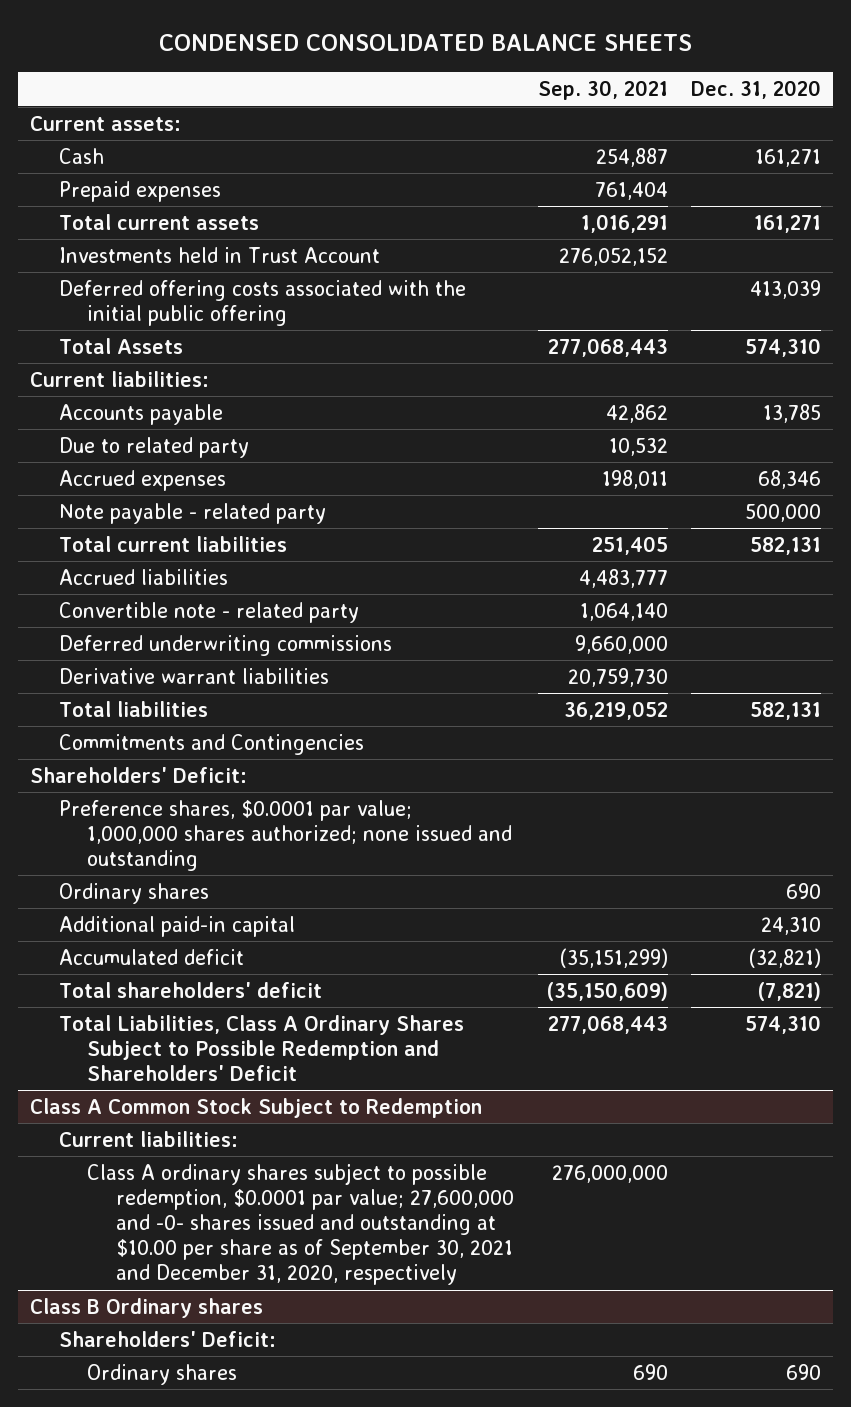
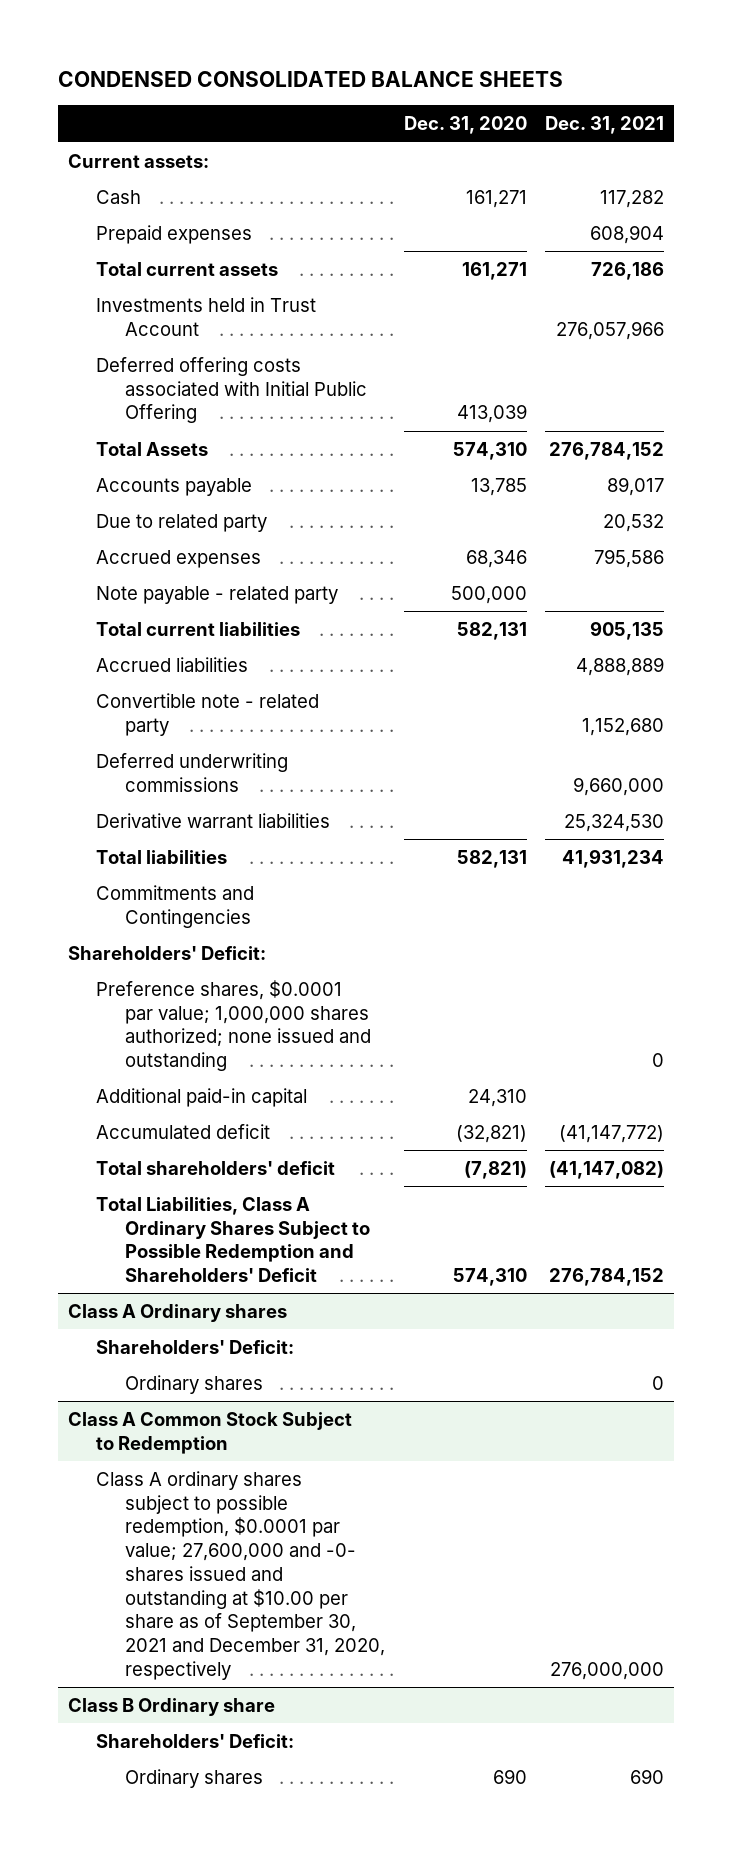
- | Sep. 30, 2021 | Dec. 31, 2020
+ | Dec. 31, 2020 | Dec. 31, 2021
- Deferred offering costs associated with the initial public offering | | 413,039
+ Deferred offering costs associated with Initial Public Offering | 413,039 |
- Current liabilities:
- Ordinary shares | | 690
+ Class A Ordinary shares
+ Shareholders' Deficit:
+ Ordinary shares | | 0
@ Class A Common Stock Subject to Redemption
- Current liabilities:
- Class B Ordinary shares
+ Class B Ordinary share

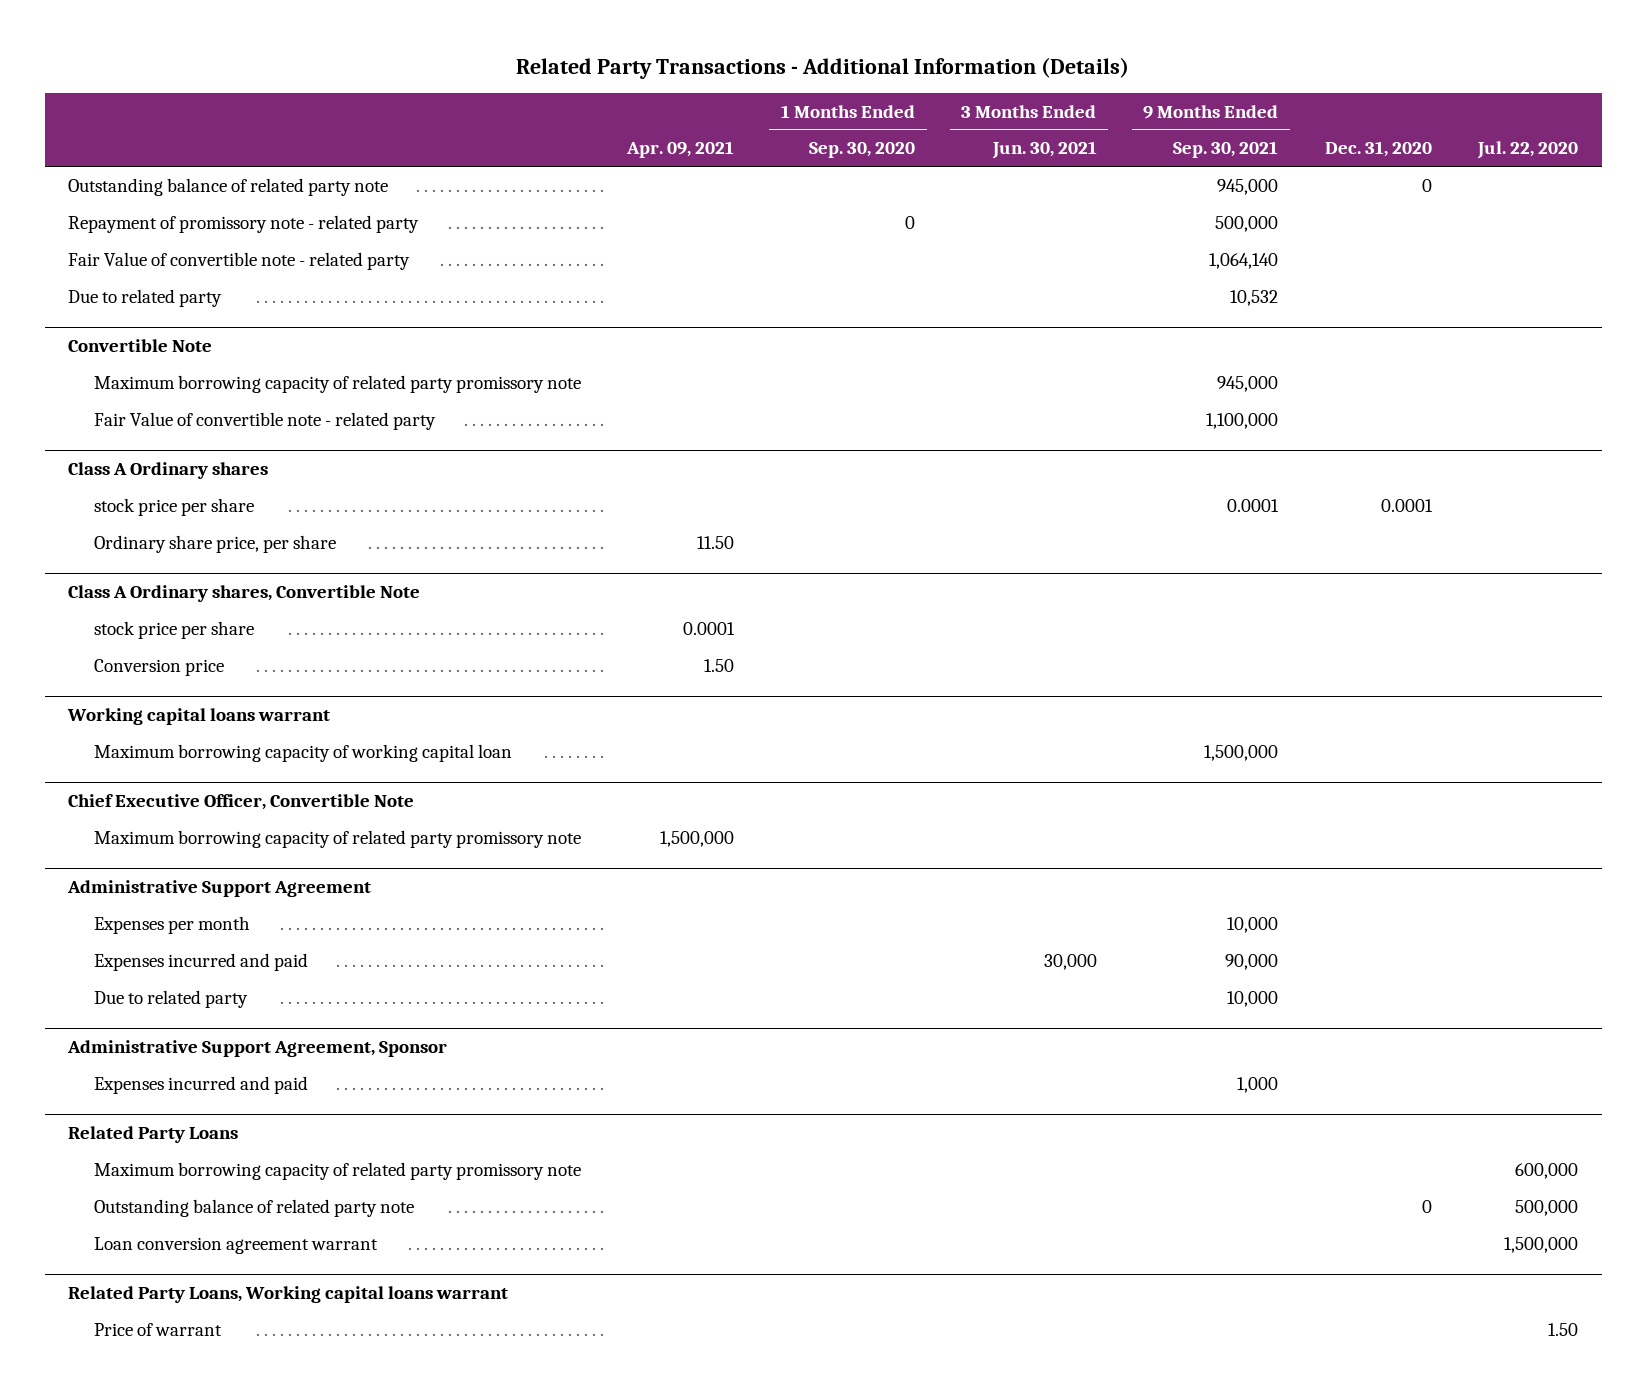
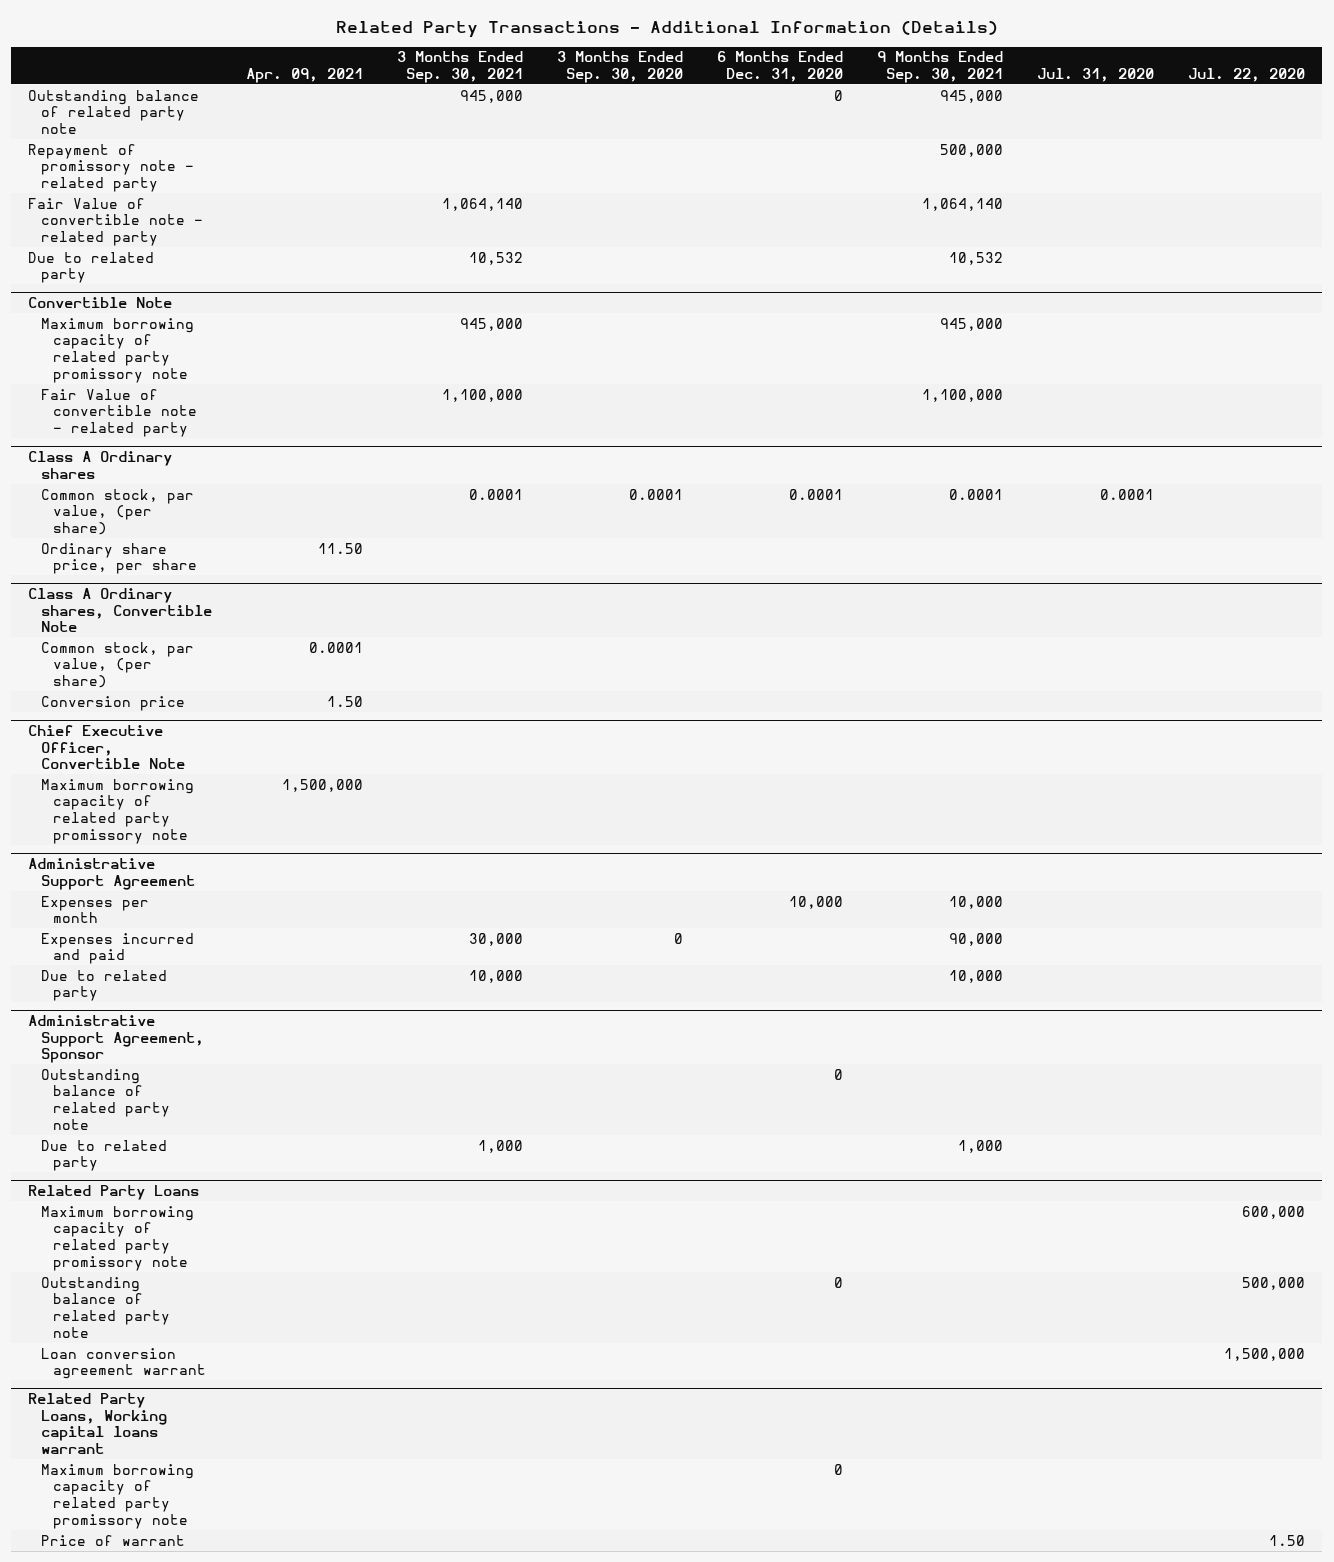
- | Apr. 09, 2021 | 1 Months Ended Sep. 30, 2020 | 3 Months Ended Jun. 30, 2021 | 9 Months Ended Sep. 30, 2021 | Dec. 31, 2020 | Jul. 22, 2020
+ | Apr. 09, 2021 | 3 Months Ended Sep. 30, 2021 | 3 Months Ended Sep. 30, 2020 | 6 Months Ended Dec. 31, 2020 | 9 Months Ended Sep. 30, 2021 | Jul. 31, 2020 | Jul. 22, 2020
@ Class A Ordinary shares
- stock price per share | | | | 0.0001 | 0.0001 |
+ Common stock, par value, (per share) | | 0.0001 | 0.0001 | 0.0001 | 0.0001 | 0.0001 |
@ Class A Ordinary shares, Convertible Note
- stock price per share | 0.0001 | | | | |
+ Common stock, par value, (per share) | 0.0001 | | | | | |
- Working capital loans warrant
- Maximum borrowing capacity of working capital loan | | | | 1,500,000 | |
@ Administrative Support Agreement, Sponsor
- Expenses incurred and paid | | | | 1,000 | |
+ Outstanding balance of related party note | | | | 0 | | |
+ Due to related party | | 1,000 | | | 1,000 | |
@ Related Party Loans, Working capital loans warrant
+ Maximum borrowing capacity of related party promissory note | | | | 0 | | |

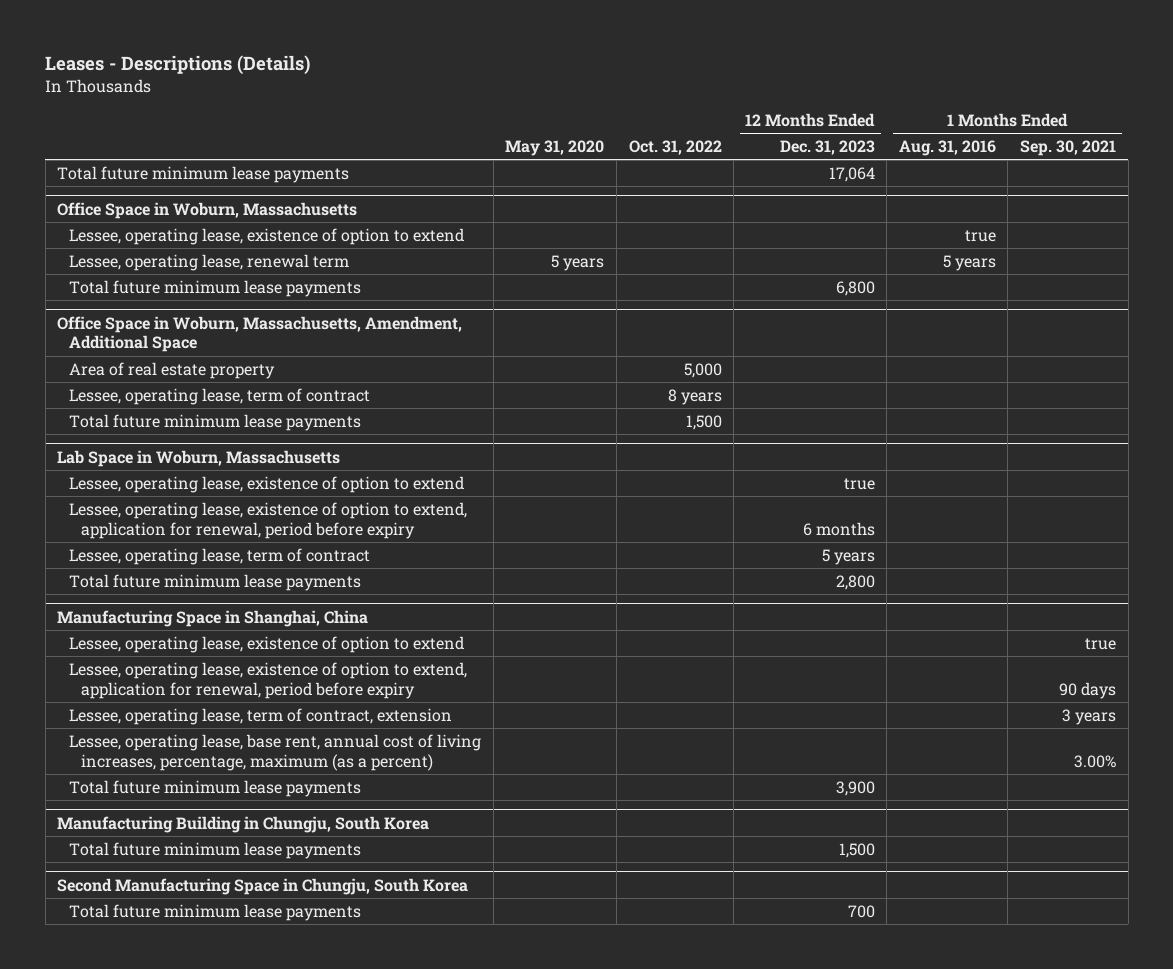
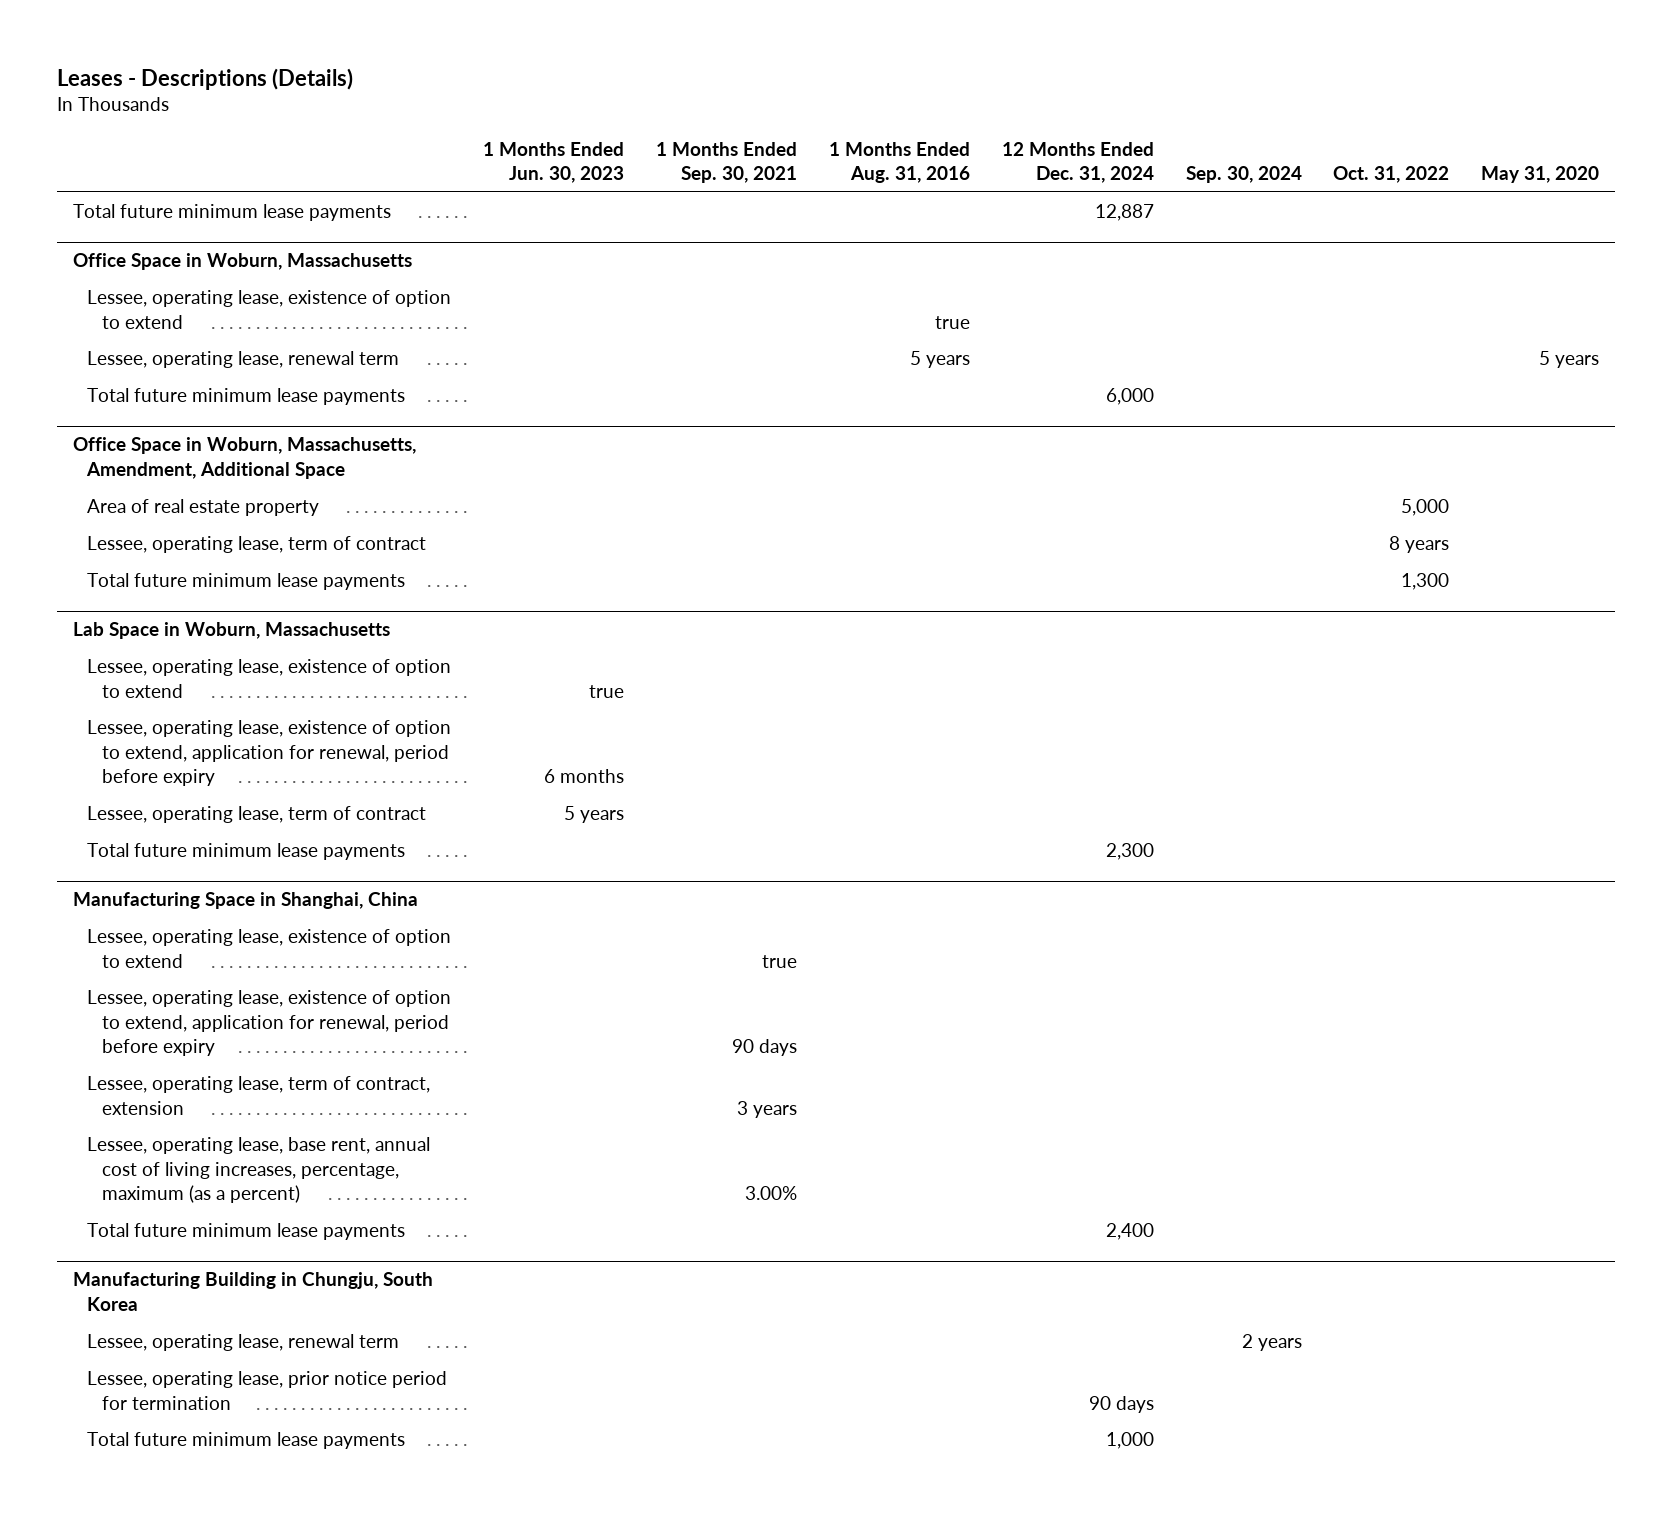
- | May 31, 2020 | Oct. 31, 2022 | 12 Months Ended Dec. 31, 2023 | 1 Months Ended Aug. 31, 2016 | 1 Months Ended Sep. 30, 2021
+ | 1 Months Ended Jun. 30, 2023 | 1 Months Ended Sep. 30, 2021 | 1 Months Ended Aug. 31, 2016 | 12 Months Ended Dec. 31, 2024 | Sep. 30, 2024 | Oct. 31, 2022 | May 31, 2020
@ Office Space in Woburn, Massachusetts, Amendment, Additional Space
- Total future minimum lease payments | | 1,500 | | |
+ Total future minimum lease payments | | | | | | 1,300 |
@ Manufacturing Building in Chungju, South Korea
+ Lessee, operating lease, renewal term | | | | | 2 years | |
+ Lessee, operating lease, prior notice period for termination | | | | 90 days | | |
- Second Manufacturing Space in Chungju, South Korea
- Total future minimum lease payments | | | 700 | |

